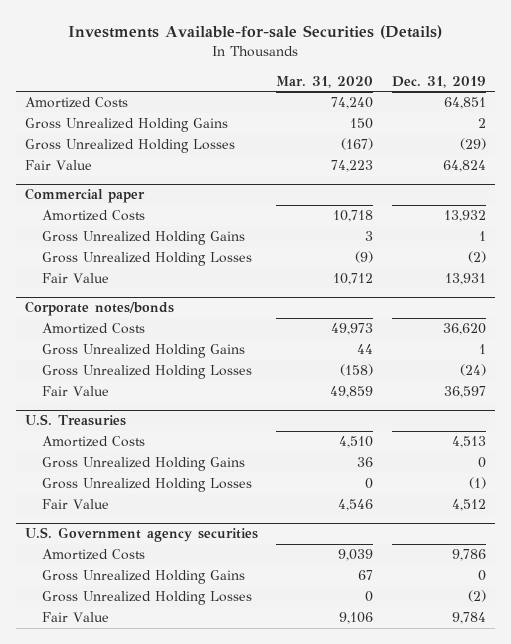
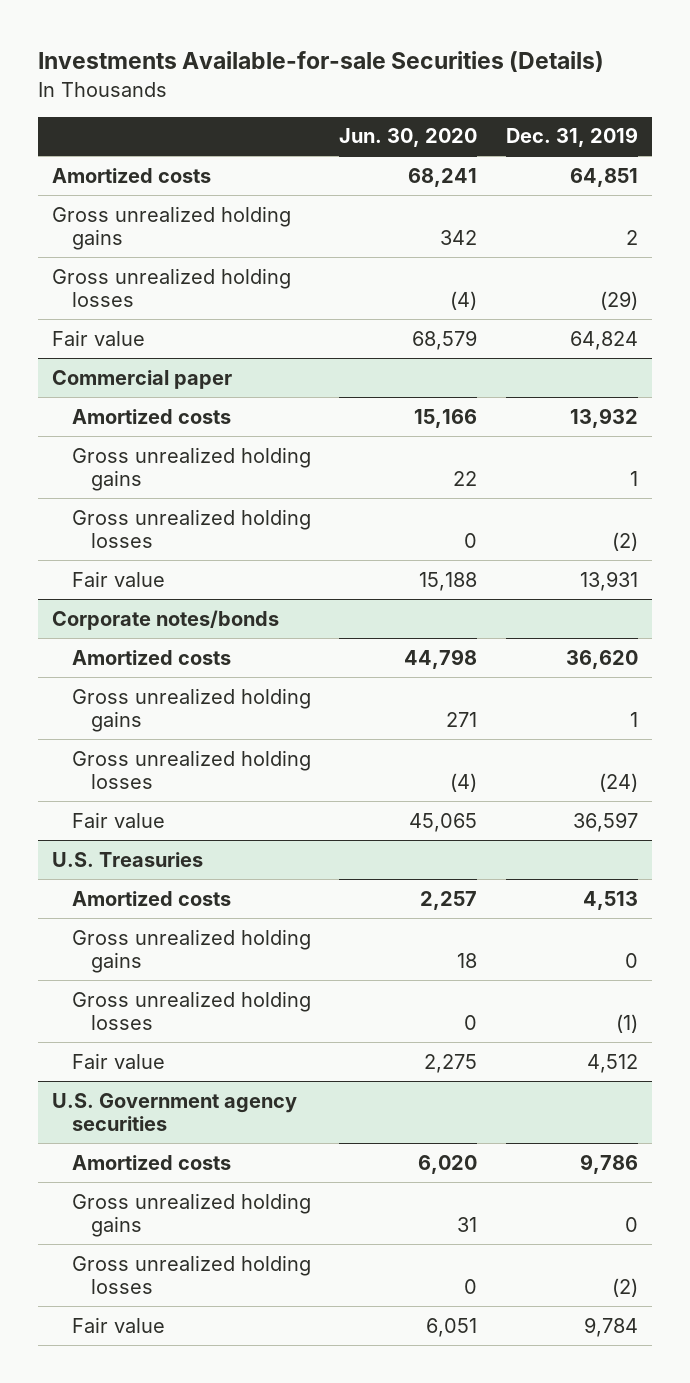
- | Mar. 31, 2020 | Dec. 31, 2019
+ | Jun. 30, 2020 | Dec. 31, 2019
- Amortized Costs | 74,240 | 64,851
- Gross Unrealized Holding Gains | 150 | 2
- Gross Unrealized Holding Losses | (167) | (29)
- Fair Value | 74,223 | 64,824
+ Amortized costs | 68,241 | 64,851
+ Gross unrealized holding gains | 342 | 2
+ Gross unrealized holding losses | (4) | (29)
+ Fair value | 68,579 | 64,824
@ Commercial paper
- Amortized Costs | 10,718 | 13,932
- Gross Unrealized Holding Gains | 3 | 1
- Gross Unrealized Holding Losses | (9) | (2)
- Fair Value | 10,712 | 13,931
+ Amortized costs | 15,166 | 13,932
+ Gross unrealized holding gains | 22 | 1
+ Gross unrealized holding losses | 0 | (2)
+ Fair value | 15,188 | 13,931
@ Corporate notes/bonds
- Amortized Costs | 49,973 | 36,620
- Gross Unrealized Holding Gains | 44 | 1
- Gross Unrealized Holding Losses | (158) | (24)
- Fair Value | 49,859 | 36,597
+ Amortized costs | 44,798 | 36,620
+ Gross unrealized holding gains | 271 | 1
+ Gross unrealized holding losses | (4) | (24)
+ Fair value | 45,065 | 36,597
@ U.S. Treasuries
- Amortized Costs | 4,510 | 4,513
- Gross Unrealized Holding Gains | 36 | 0
- Gross Unrealized Holding Losses | 0 | (1)
- Fair Value | 4,546 | 4,512
+ Amortized costs | 2,257 | 4,513
+ Gross unrealized holding gains | 18 | 0
+ Gross unrealized holding losses | 0 | (1)
+ Fair value | 2,275 | 4,512
@ U.S. Government agency securities
- Amortized Costs | 9,039 | 9,786
- Gross Unrealized Holding Gains | 67 | 0
- Gross Unrealized Holding Losses | 0 | (2)
- Fair Value | 9,106 | 9,784
+ Amortized costs | 6,020 | 9,786
+ Gross unrealized holding gains | 31 | 0
+ Gross unrealized holding losses | 0 | (2)
+ Fair value | 6,051 | 9,784

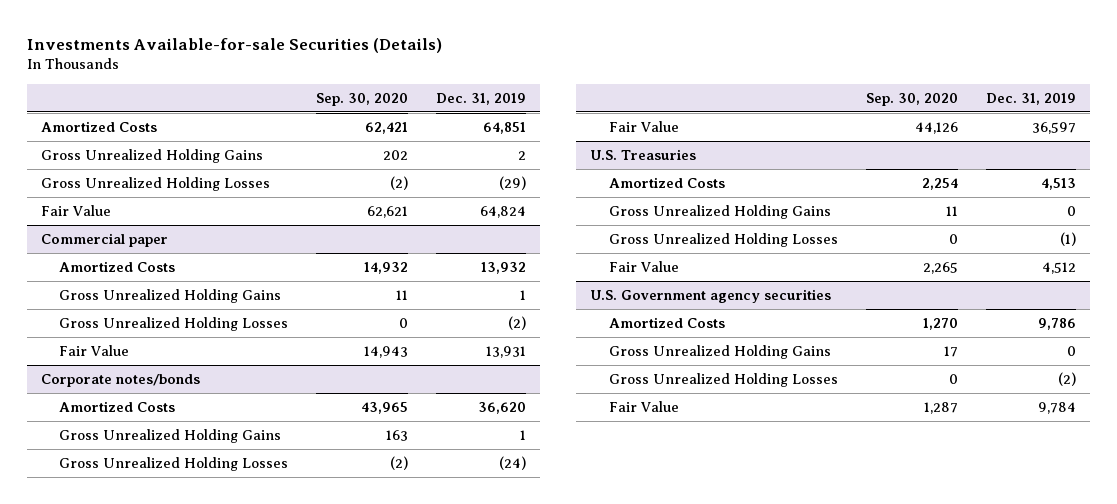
- | Jun. 30, 2020 | Dec. 31, 2019
+ | Sep. 30, 2020 | Dec. 31, 2019
- Amortized costs | 68,241 | 64,851
- Gross unrealized holding gains | 342 | 2
- Gross unrealized holding losses | (4) | (29)
- Fair value | 68,579 | 64,824
+ Amortized Costs | 62,421 | 64,851
+ Gross Unrealized Holding Gains | 202 | 2
+ Gross Unrealized Holding Losses | (2) | (29)
+ Fair Value | 62,621 | 64,824
@ Commercial paper
- Amortized costs | 15,166 | 13,932
- Gross unrealized holding gains | 22 | 1
- Gross unrealized holding losses | 0 | (2)
- Fair value | 15,188 | 13,931
+ Amortized Costs | 14,932 | 13,932
+ Gross Unrealized Holding Gains | 11 | 1
+ Gross Unrealized Holding Losses | 0 | (2)
+ Fair Value | 14,943 | 13,931
@ Corporate notes/bonds
- Amortized costs | 44,798 | 36,620
- Gross unrealized holding gains | 271 | 1
- Gross unrealized holding losses | (4) | (24)
- Fair value | 45,065 | 36,597
+ Amortized Costs | 43,965 | 36,620
+ Gross Unrealized Holding Gains | 163 | 1
+ Gross Unrealized Holding Losses | (2) | (24)
+ Fair Value | 44,126 | 36,597
@ U.S. Treasuries
- Amortized costs | 2,257 | 4,513
- Gross unrealized holding gains | 18 | 0
- Gross unrealized holding losses | 0 | (1)
- Fair value | 2,275 | 4,512
+ Amortized Costs | 2,254 | 4,513
+ Gross Unrealized Holding Gains | 11 | 0
+ Gross Unrealized Holding Losses | 0 | (1)
+ Fair Value | 2,265 | 4,512
@ U.S. Government agency securities
- Amortized costs | 6,020 | 9,786
- Gross unrealized holding gains | 31 | 0
- Gross unrealized holding losses | 0 | (2)
- Fair value | 6,051 | 9,784
+ Amortized Costs | 1,270 | 9,786
+ Gross Unrealized Holding Gains | 17 | 0
+ Gross Unrealized Holding Losses | 0 | (2)
+ Fair Value | 1,287 | 9,784

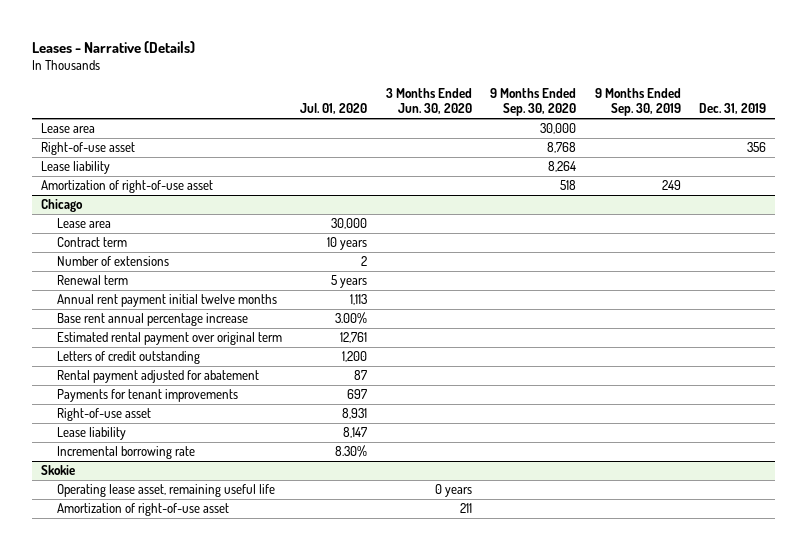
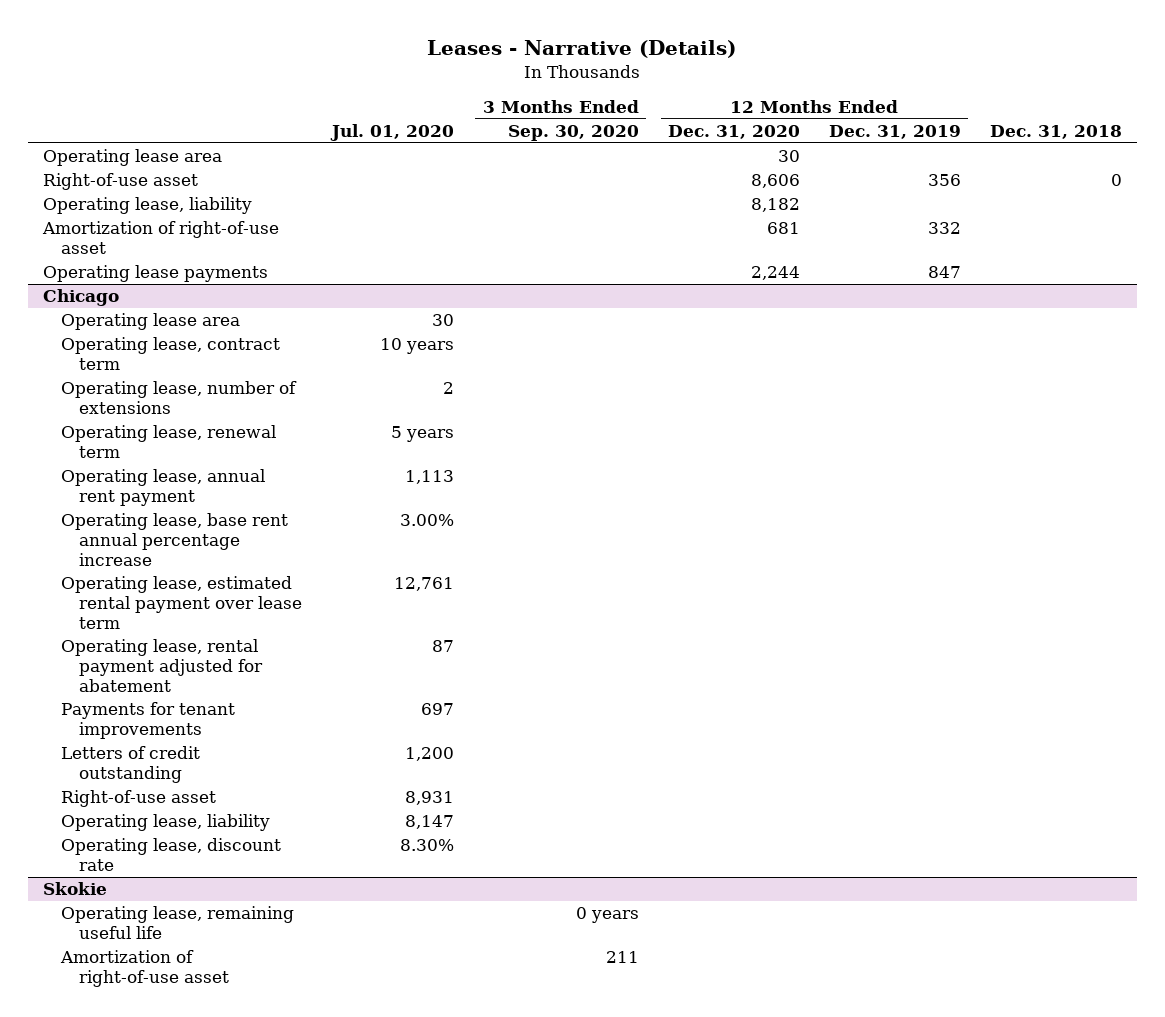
- | Jul. 01, 2020 | 3 Months Ended Jun. 30, 2020 | 9 Months Ended Sep. 30, 2020 | 9 Months Ended Sep. 30, 2019 | Dec. 31, 2019
+ | Jul. 01, 2020 | 3 Months Ended Sep. 30, 2020 | 12 Months Ended Dec. 31, 2020 | 12 Months Ended Dec. 31, 2019 | Dec. 31, 2018
- Lease area | | | 30,000 | |
+ Operating lease area | | | 30 | |
- Lease liability | | | 8,264 | |
+ Operating lease, liability | | | 8,182 | |
+ Operating lease payments | | | 2,244 | 847 |
@ Chicago
- Lease area | 30,000 | | | |
- Contract term | 10 years | | | |
- Number of extensions | 2 | | | |
- Renewal term | 5 years | | | |
- Annual rent payment initial twelve months | 1,113 | | | |
- Base rent annual percentage increase | 3.00% | | | |
- Estimated rental payment over original term | 12,761 | | | |
- Rental payment adjusted for abatement | 87 | | | |
+ Operating lease area | 30 | | | |
+ Operating lease, contract term | 10 years | | | |
+ Operating lease, number of extensions | 2 | | | |
+ Operating lease, renewal term | 5 years | | | |
+ Operating lease, annual rent payment | 1,113 | | | |
+ Operating lease, base rent annual percentage increase | 3.00% | | | |
+ Operating lease, estimated rental payment over lease term | 12,761 | | | |
+ Operating lease, rental payment adjusted for abatement | 87 | | | |
moved down: Letters of credit outstanding | 1,200 | | | |
- Lease liability | 8,147 | | | |
- Incremental borrowing rate | 8.30% | | | |
+ Operating lease, liability | 8,147 | | | |
+ Operating lease, discount rate | 8.30% | | | |
@ Skokie
- Operating lease asset, remaining useful life | | 0 years | | |
+ Operating lease, remaining useful life | | 0 years | | |

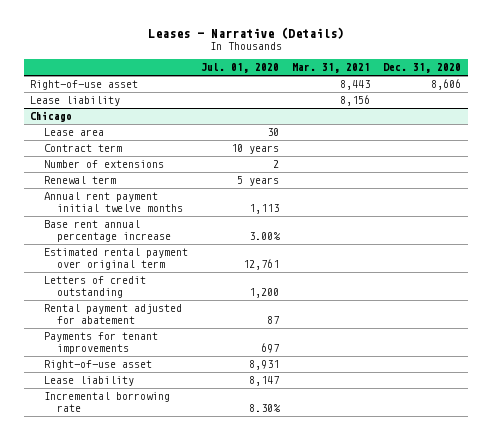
- | Jul. 01, 2020 | 3 Months Ended Sep. 30, 2020 | 12 Months Ended Dec. 31, 2020 | 12 Months Ended Dec. 31, 2019 | Dec. 31, 2018
+ | Jul. 01, 2020 | Mar. 31, 2021 | Dec. 31, 2020
- Operating lease area | | | 30 | |
- Operating lease, liability | | | 8,182 | |
- Amortization of right-of-use asset | | | 681 | 332 |
- Operating lease payments | | | 2,244 | 847 |
+ Lease liability | | 8,156 |
@ Chicago
- Operating lease area | 30 | | | |
- Operating lease, contract term | 10 years | | | |
- Operating lease, number of extensions | 2 | | | |
- Operating lease, renewal term | 5 years | | | |
- Operating lease, annual rent payment | 1,113 | | | |
- Operating lease, base rent annual percentage increase | 3.00% | | | |
- Operating lease, estimated rental payment over lease term | 12,761 | | | |
- Operating lease, rental payment adjusted for abatement | 87 | | | |
+ Lease area | 30 | |
+ Contract term | 10 years | |
+ Number of extensions | 2 | |
+ Renewal term | 5 years | |
+ Annual rent payment initial twelve months | 1,113 | |
+ Base rent annual percentage increase | 3.00% | |
+ Estimated rental payment over original term | 12,761 | |
+ Rental payment adjusted for abatement | 87 | |
moved down: Payments for tenant improvements | 697 | |
- Operating lease, liability | 8,147 | | | |
- Operating lease, discount rate | 8.30% | | | |
- Skokie
- Operating lease, remaining useful life | | 0 years | | |
- Amortization of right-of-use asset | | 211 | | |
@ Chicago
+ Lease liability | 8,147 | |
+ Incremental borrowing rate | 8.30% | |

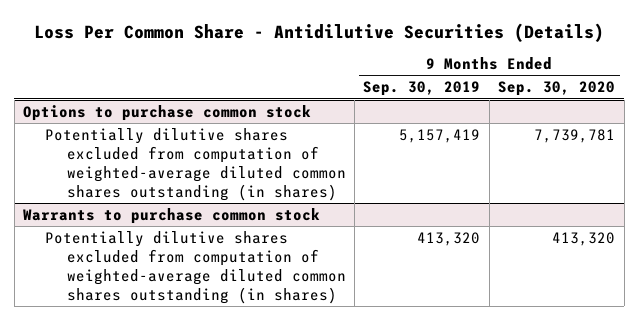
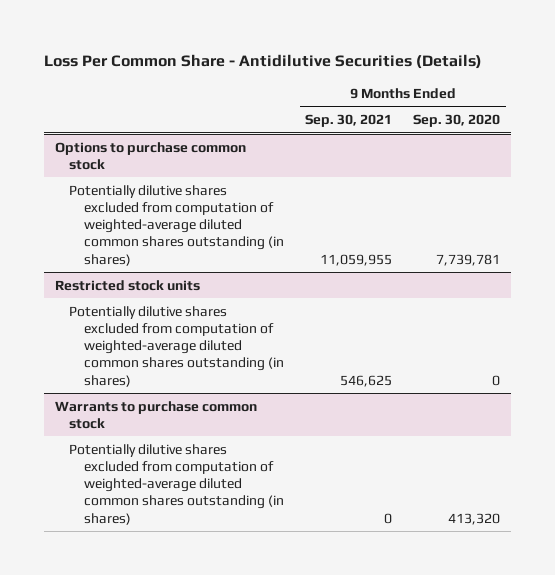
- | 9 Months Ended Sep. 30, 2019 | 9 Months Ended Sep. 30, 2020
+ | 9 Months Ended Sep. 30, 2021 | 9 Months Ended Sep. 30, 2020
+ Restricted stock units
+ Potentially dilutive shares excluded from computation of weighted-average diluted common shares outstanding (in shares) | 546,625 | 0

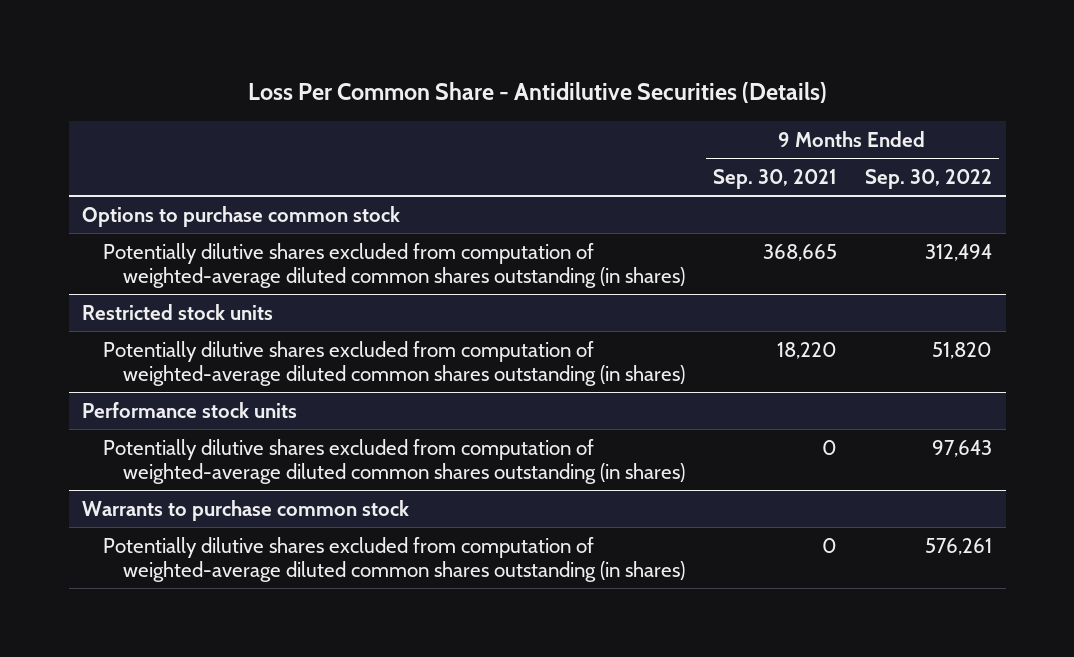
- | 9 Months Ended Sep. 30, 2021 | 9 Months Ended Sep. 30, 2020
+ | 9 Months Ended Sep. 30, 2021 | 9 Months Ended Sep. 30, 2022
@ Options to purchase common stock
- Potentially dilutive shares excluded from computation of weighted-average diluted common shares outstanding (in shares) | 11,059,955 | 7,739,781
+ Potentially dilutive shares excluded from computation of weighted-average diluted common shares outstanding (in shares) | 368,665 | 312,494
@ Restricted stock units
- Potentially dilutive shares excluded from computation of weighted-average diluted common shares outstanding (in shares) | 546,625 | 0
+ Potentially dilutive shares excluded from computation of weighted-average diluted common shares outstanding (in shares) | 18,220 | 51,820
+ Performance stock units
+ Potentially dilutive shares excluded from computation of weighted-average diluted common shares outstanding (in shares) | 0 | 97,643

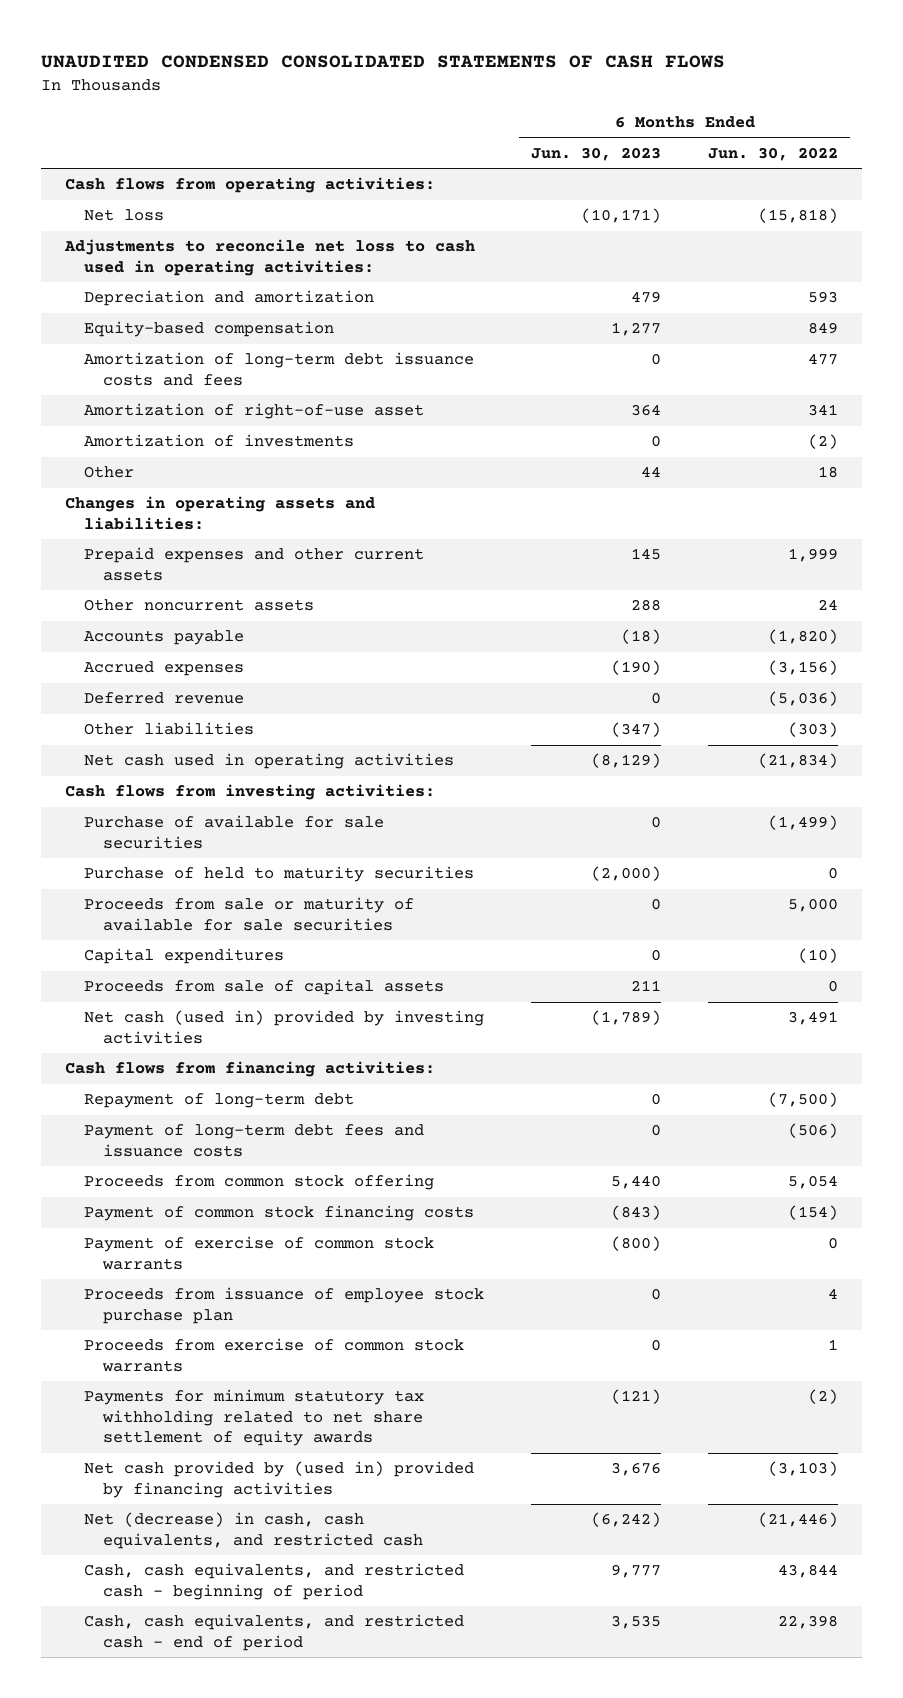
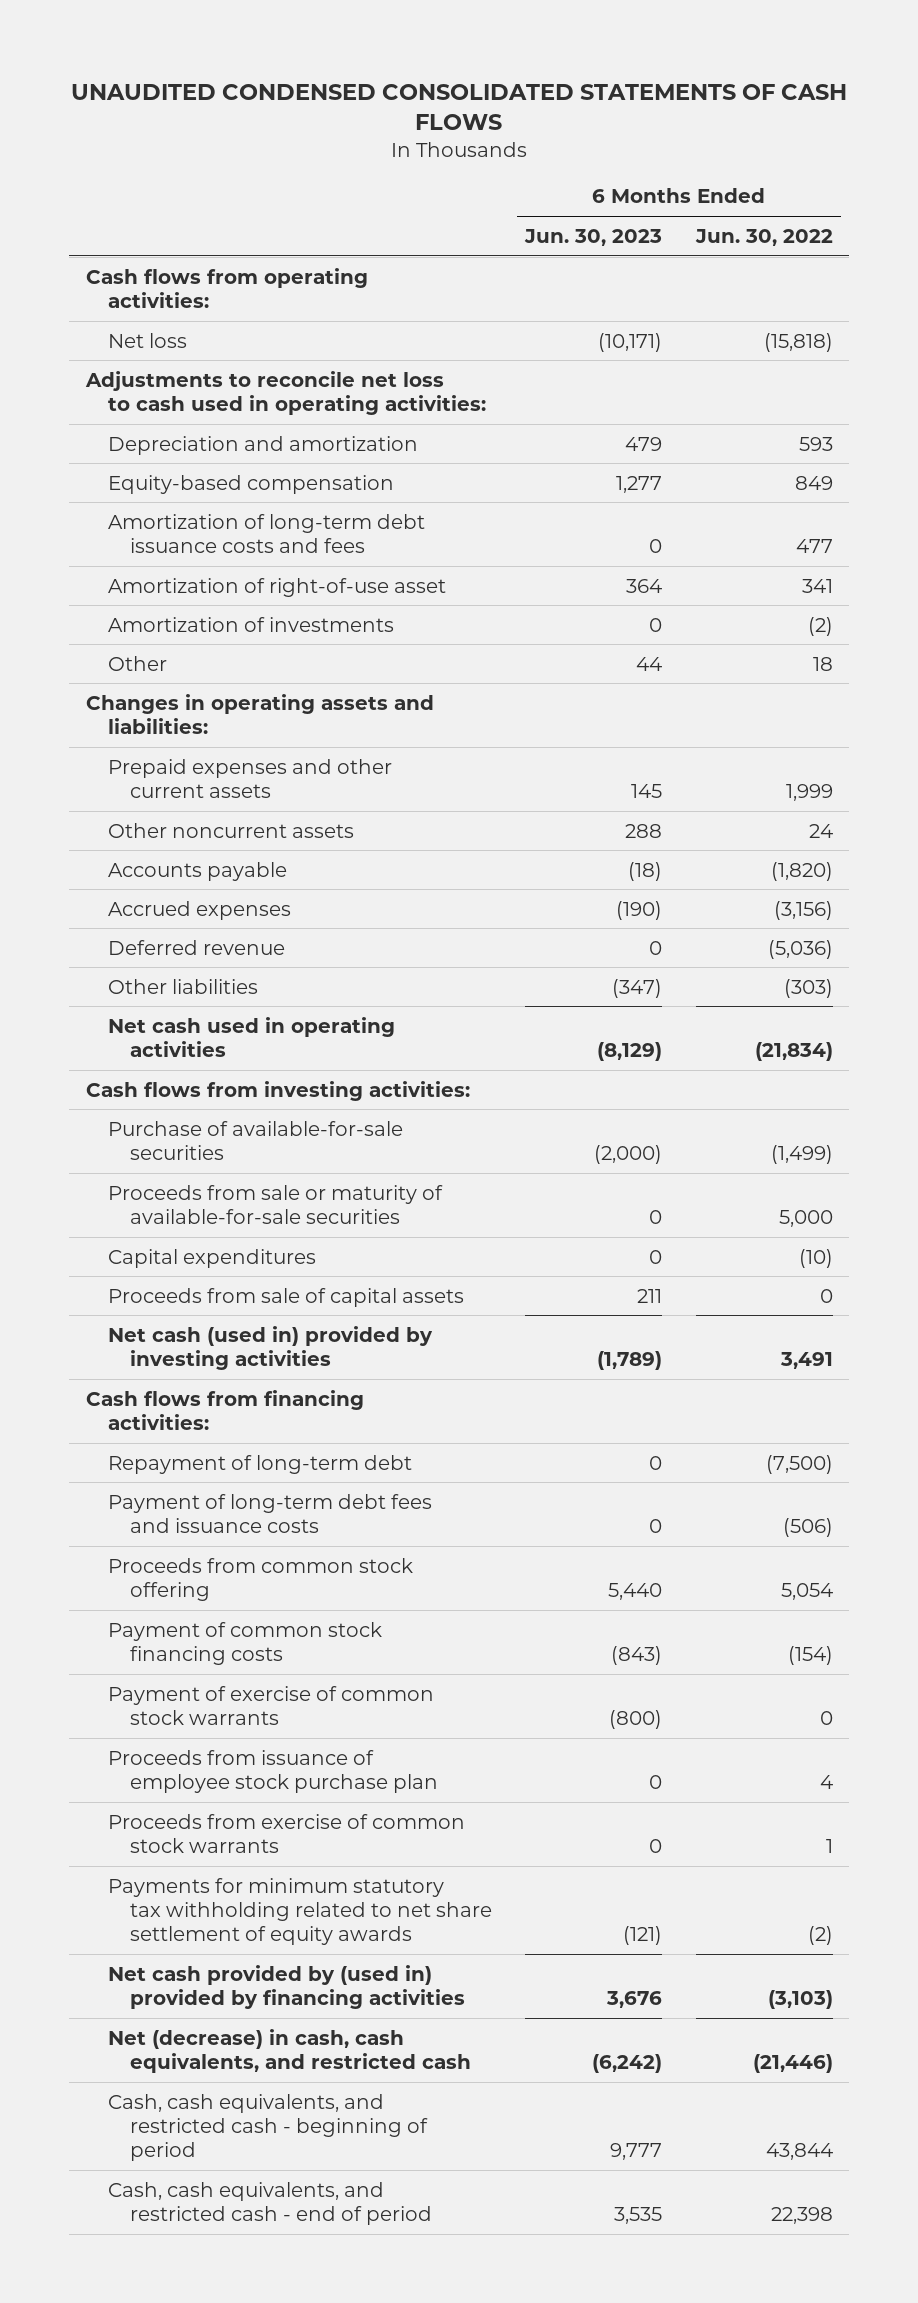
- Purchase of available for sale securities | 0 | (1,499)
- Purchase of held to maturity securities | (2,000) | 0
- Proceeds from sale or maturity of available for sale securities | 0 | 5,000
+ Purchase of available-for-sale securities | (2,000) | (1,499)
+ Proceeds from sale or maturity of available-for-sale securities | 0 | 5,000

